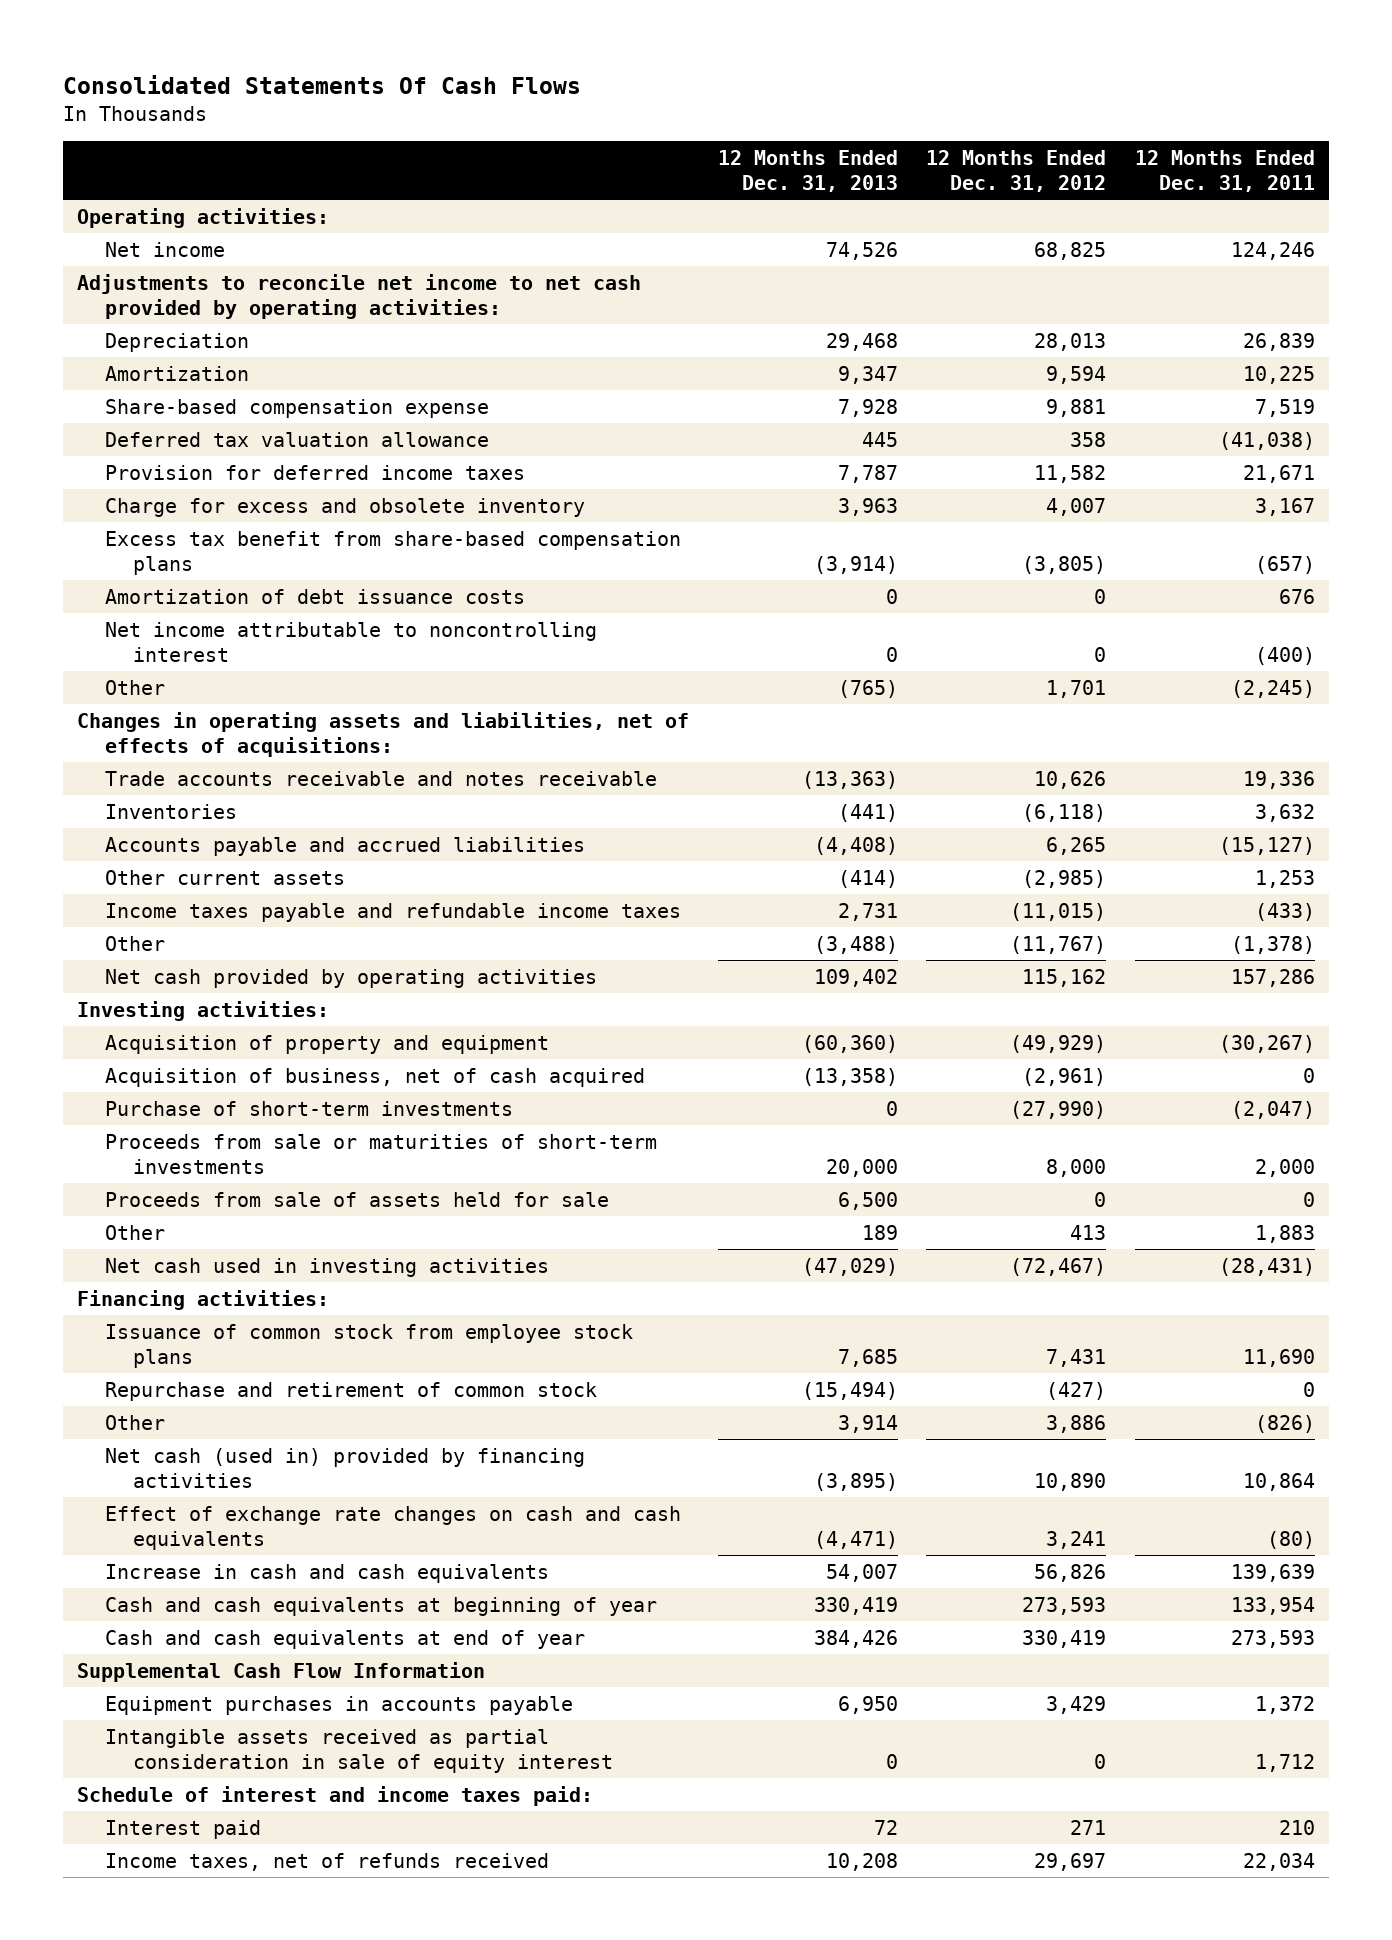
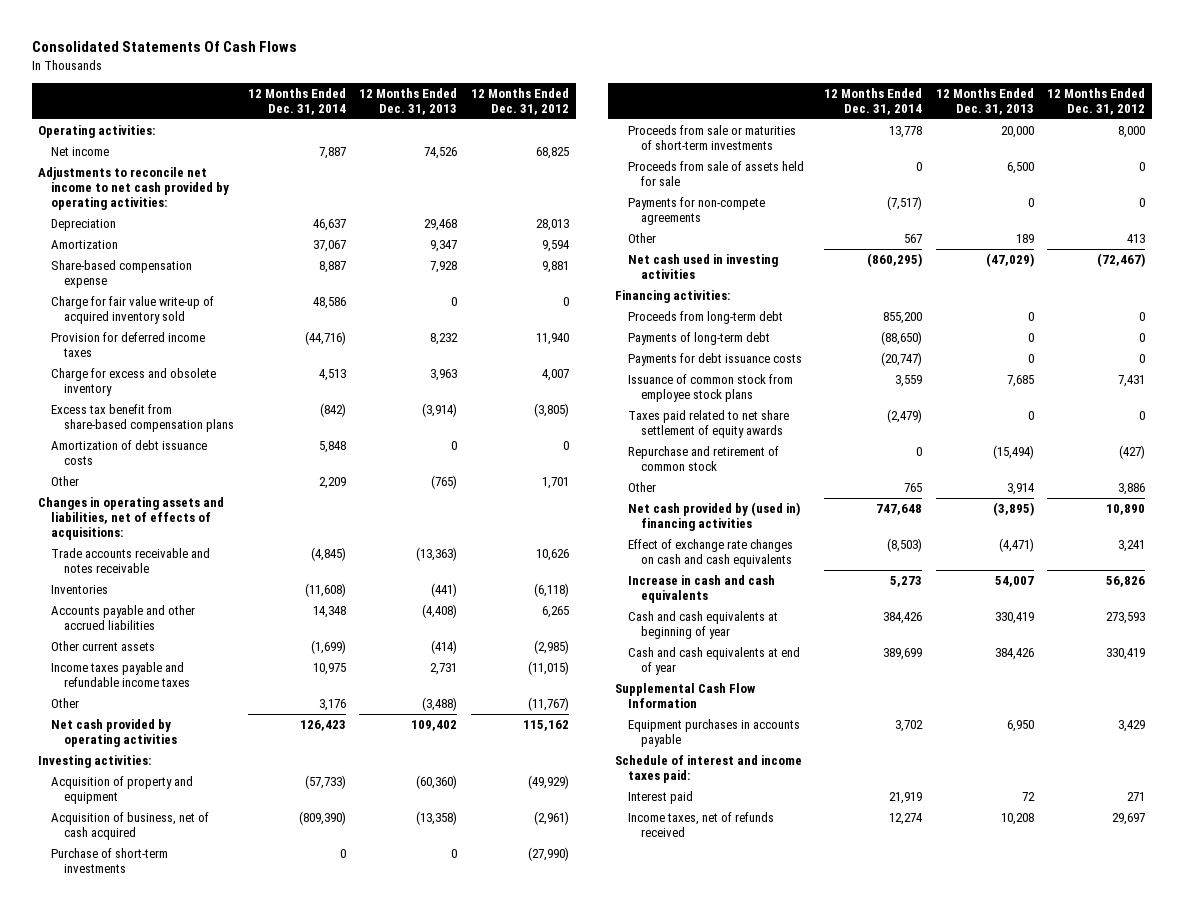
- | 12 Months Ended Dec. 31, 2013 | 12 Months Ended Dec. 31, 2012 | 12 Months Ended Dec. 31, 2011
+ | 12 Months Ended Dec. 31, 2014 | 12 Months Ended Dec. 31, 2013 | 12 Months Ended Dec. 31, 2012
- Deferred tax valuation allowance | 445 | 358 | (41,038)
- Provision for deferred income taxes | 7,787 | 11,582 | 21,671
+ Charge for fair value write-up of acquired inventory sold | 48,586 | 0 | 0
+ Provision for deferred income taxes | (44,716) | 8,232 | 11,940
- Net income attributable to noncontrolling interest | 0 | 0 | (400)
- Accounts payable and accrued liabilities | (4,408) | 6,265 | (15,127)
+ Accounts payable and other accrued liabilities | 14,348 | (4,408) | 6,265
+ Payments for non-compete agreements | (7,517) | 0 | 0
+ Proceeds from long-term debt | 855,200 | 0 | 0
+ Payments of long-term debt | (88,650) | 0 | 0
+ Payments for debt issuance costs | (20,747) | 0 | 0
+ Taxes paid related to net share settlement of equity awards | (2,479) | 0 | 0
- Net cash (used in) provided by financing activities | (3,895) | 10,890 | 10,864
+ Net cash provided by (used in) financing activities | 747,648 | (3,895) | 10,890
- Intangible assets received as partial consideration in sale of equity interest | 0 | 0 | 1,712

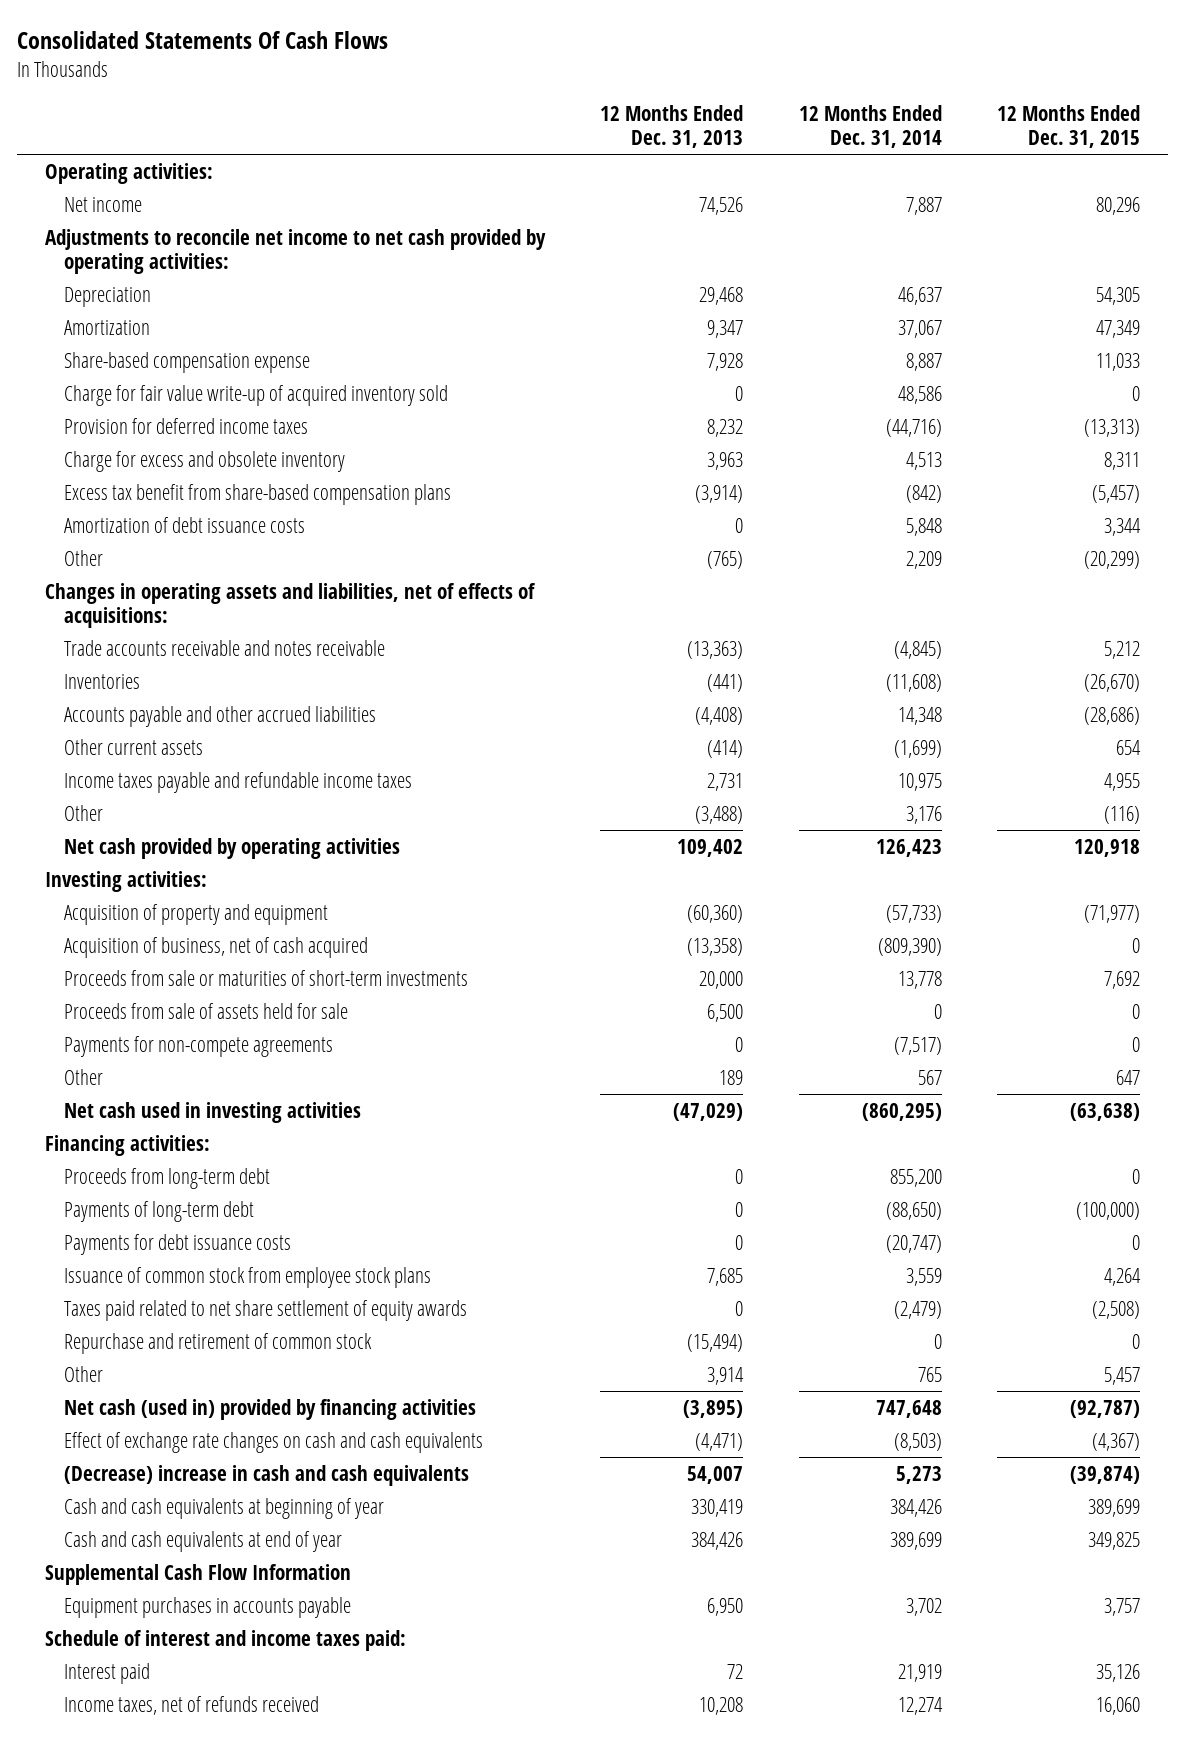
- | 12 Months Ended Dec. 31, 2014 | 12 Months Ended Dec. 31, 2013 | 12 Months Ended Dec. 31, 2012
+ | 12 Months Ended Dec. 31, 2013 | 12 Months Ended Dec. 31, 2014 | 12 Months Ended Dec. 31, 2015
- Purchase of short-term investments | 0 | 0 | (27,990)
- Net cash provided by (used in) financing activities | 747,648 | (3,895) | 10,890
+ Net cash (used in) provided by financing activities | (3,895) | 747,648 | (92,787)
- Increase in cash and cash equivalents | 5,273 | 54,007 | 56,826
+ (Decrease) increase in cash and cash equivalents | 54,007 | 5,273 | (39,874)

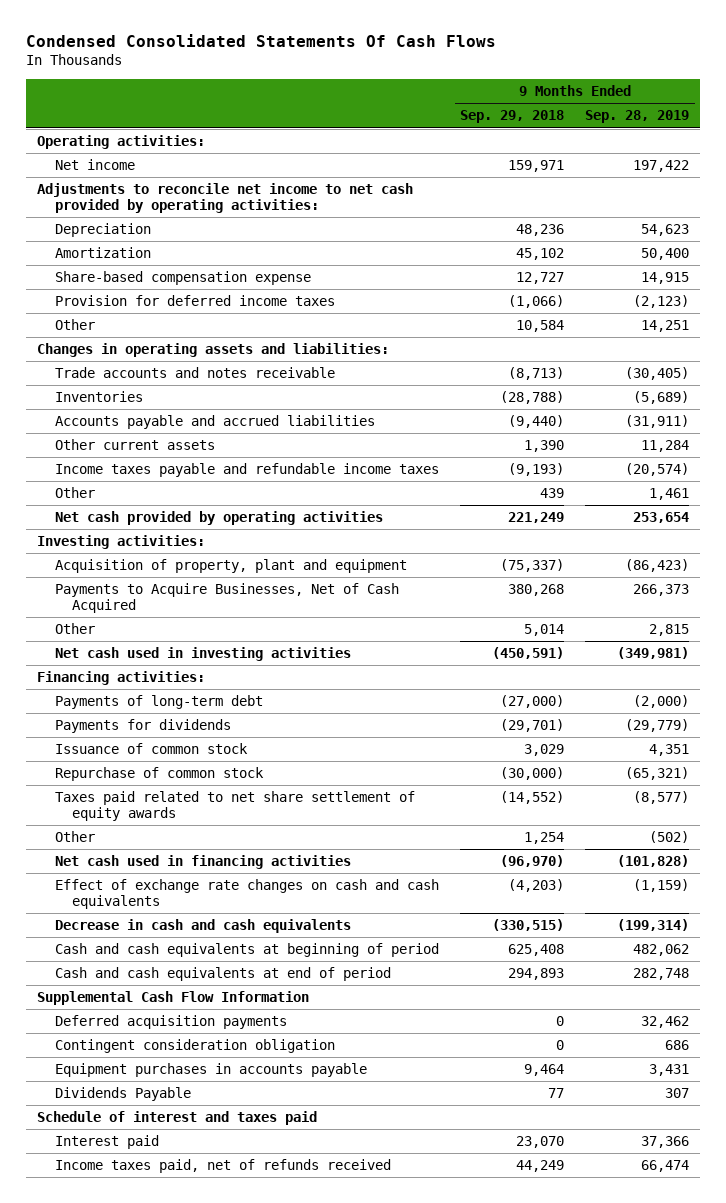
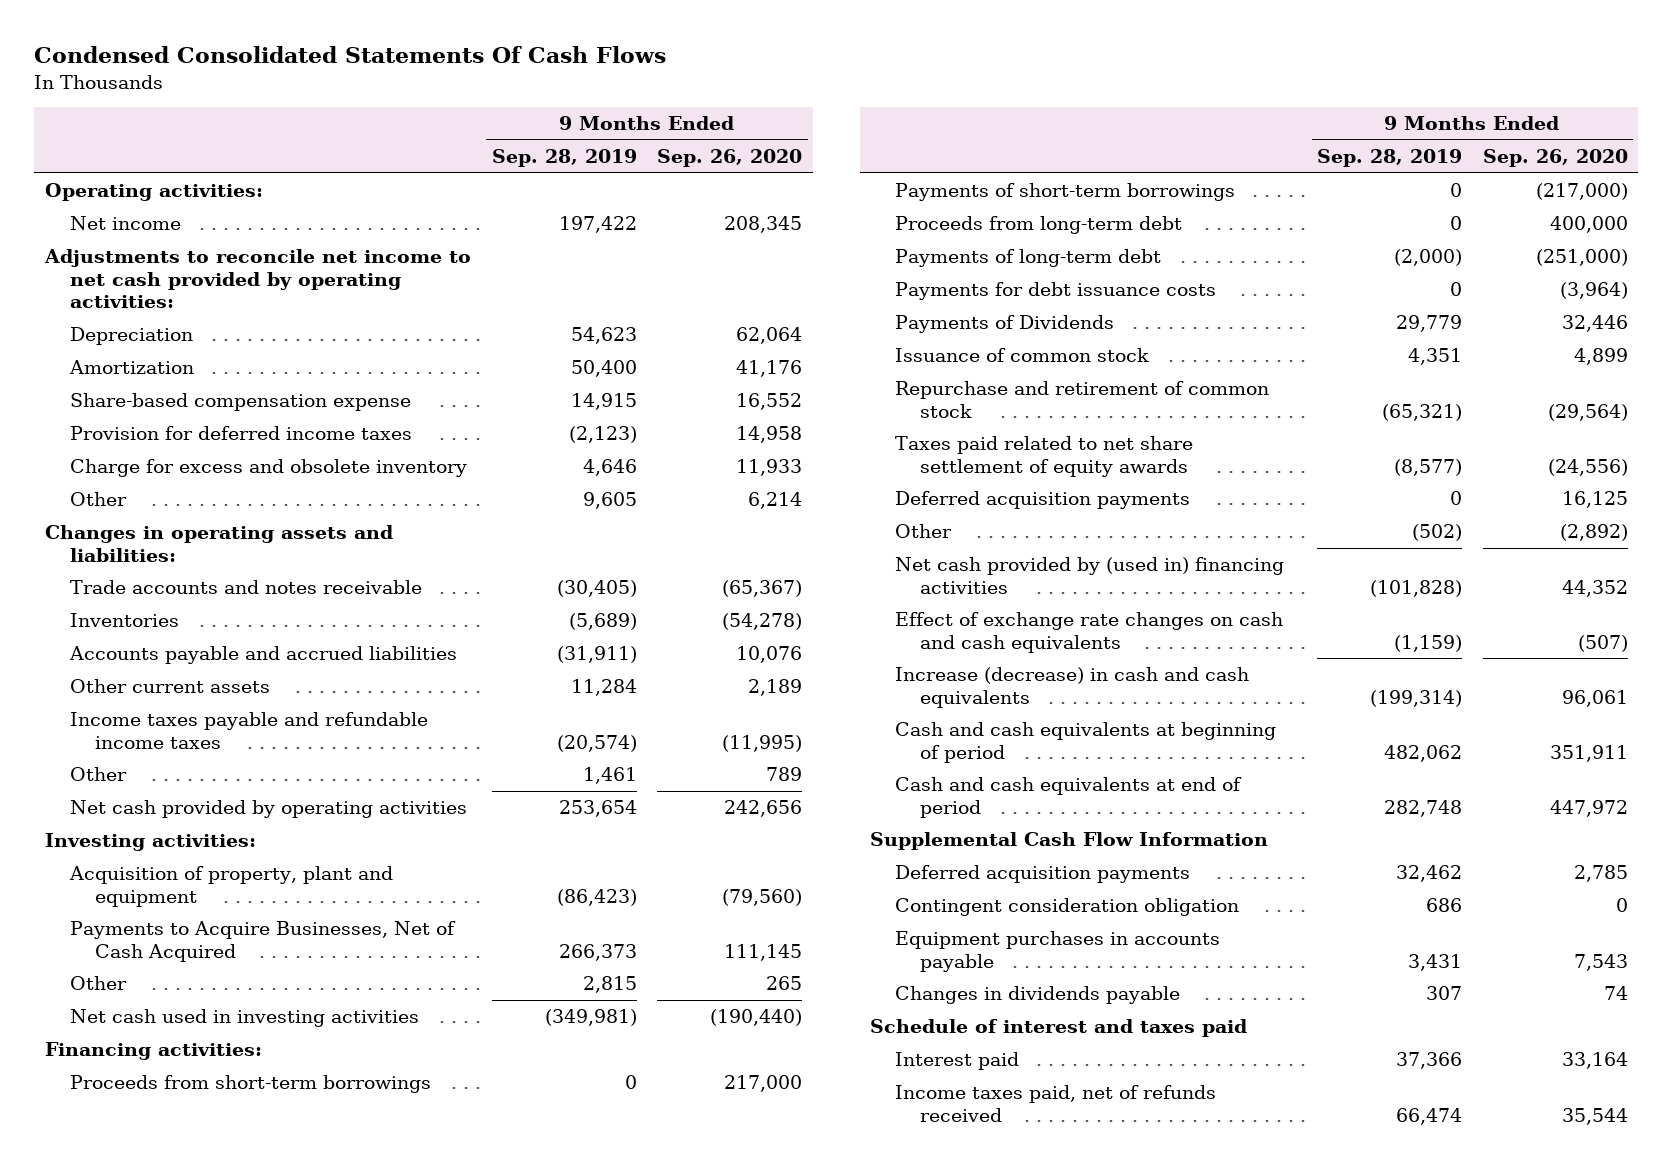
- | 9 Months Ended Sep. 29, 2018 | 9 Months Ended Sep. 28, 2019
+ | 9 Months Ended Sep. 28, 2019 | 9 Months Ended Sep. 26, 2020
- Other | 10,584 | 14,251
+ Charge for excess and obsolete inventory | 4,646 | 11,933
+ Other | 9,605 | 6,214
+ Proceeds from short-term borrowings | 0 | 217,000
+ Payments of short-term borrowings | 0 | (217,000)
+ Proceeds from long-term debt | 0 | 400,000
- Payments for dividends | (29,701) | (29,779)
+ Payments for debt issuance costs | 0 | (3,964)
+ Payments of Dividends | 29,779 | 32,446
- Repurchase of common stock | (30,000) | (65,321)
+ Repurchase and retirement of common stock | (65,321) | (29,564)
+ Deferred acquisition payments | 0 | 16,125
- Net cash used in financing activities | (96,970) | (101,828)
+ Net cash provided by (used in) financing activities | (101,828) | 44,352
- Decrease in cash and cash equivalents | (330,515) | (199,314)
+ Increase (decrease) in cash and cash equivalents | (199,314) | 96,061
- Dividends Payable | 77 | 307
+ Changes in dividends payable | 307 | 74

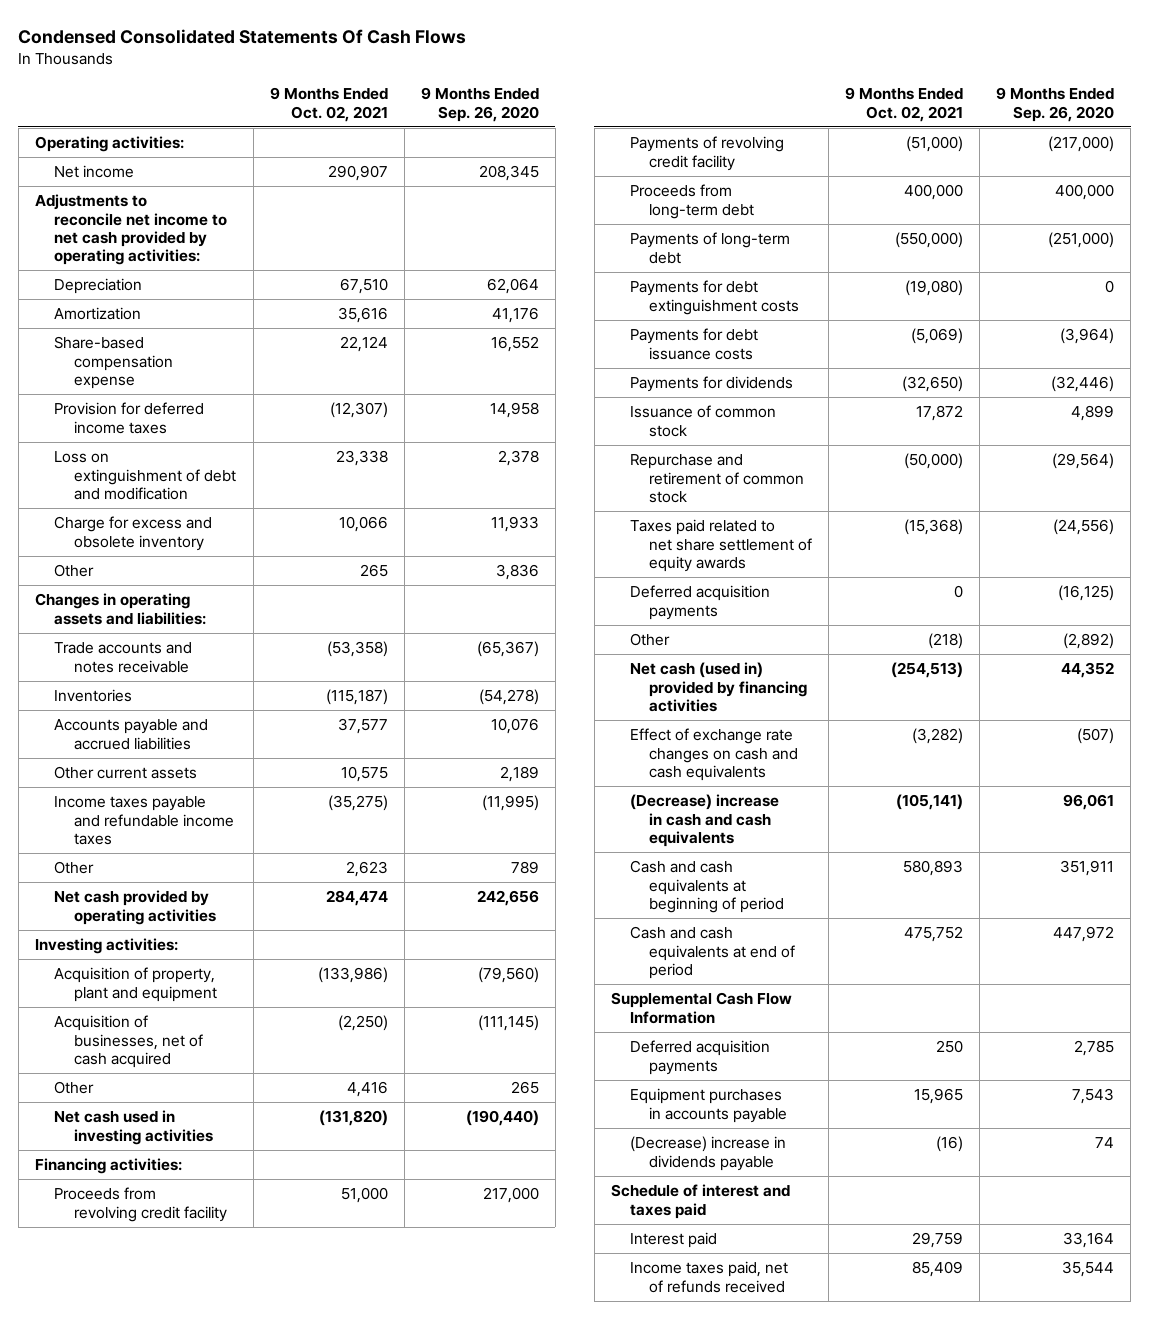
- | 9 Months Ended Sep. 28, 2019 | 9 Months Ended Sep. 26, 2020
+ | 9 Months Ended Oct. 02, 2021 | 9 Months Ended Sep. 26, 2020
+ Loss on extinguishment of debt and modification | 23,338 | 2,378
- Other | 9,605 | 6,214
+ Other | 265 | 3,836
- Payments to Acquire Businesses, Net of Cash Acquired | 266,373 | 111,145
+ Acquisition of businesses, net of cash acquired | (2,250) | (111,145)
- Proceeds from short-term borrowings | 0 | 217,000
- Payments of short-term borrowings | 0 | (217,000)
+ Proceeds from revolving credit facility | 51,000 | 217,000
+ Payments of revolving credit facility | (51,000) | (217,000)
+ Payments for debt extinguishment costs | (19,080) | 0
- Payments of Dividends | 29,779 | 32,446
+ Payments for dividends | (32,650) | (32,446)
- Deferred acquisition payments | 0 | 16,125
+ Deferred acquisition payments | 0 | (16,125)
- Net cash provided by (used in) financing activities | (101,828) | 44,352
+ Net cash (used in) provided by financing activities | (254,513) | 44,352
- Increase (decrease) in cash and cash equivalents | (199,314) | 96,061
+ (Decrease) increase in cash and cash equivalents | (105,141) | 96,061
- Contingent consideration obligation | 686 | 0
- Changes in dividends payable | 307 | 74
+ (Decrease) increase in dividends payable | (16) | 74

